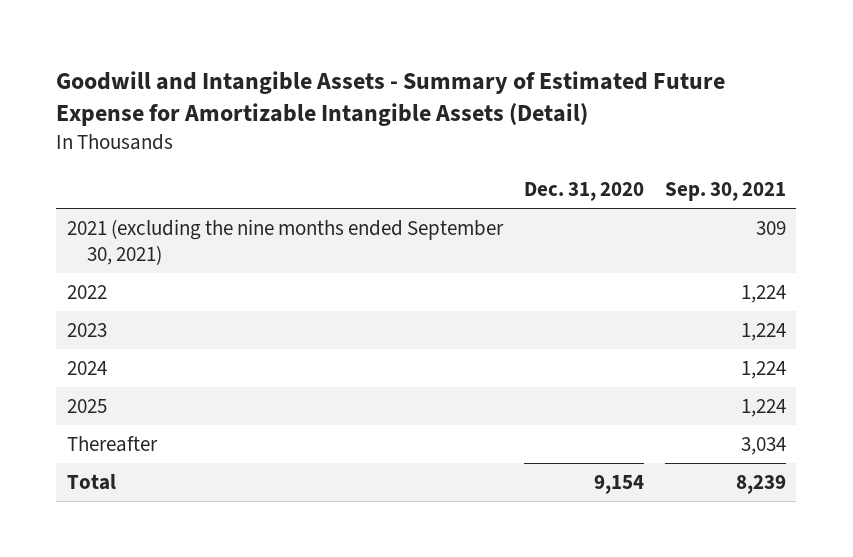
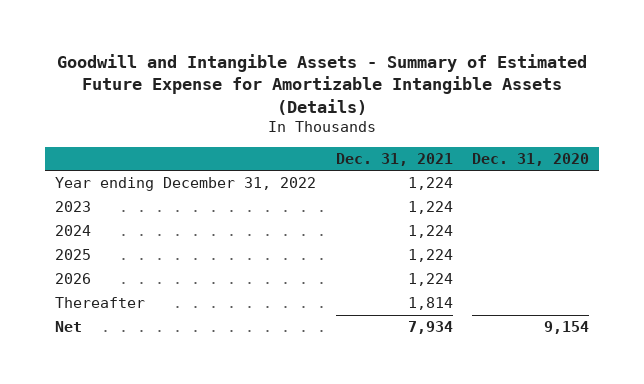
- Goodwill and Intangible Assets - Summary of Estimated Future Expense for Amortizable Intangible Assets (Detail)
+ Goodwill and Intangible Assets - Summary of Estimated Future Expense for Amortizable Intangible Assets (Details)
- | Dec. 31, 2020 | Sep. 30, 2021
+ | Dec. 31, 2021 | Dec. 31, 2020
- 2021 (excluding the nine months ended September 30, 2021) | | 309
- 2022 | | 1,224
+ Year ending December 31, 2022 | 1,224 |
+ 2026 | 1,224 |
- Total | 9,154 | 8,239
+ Net | 7,934 | 9,154

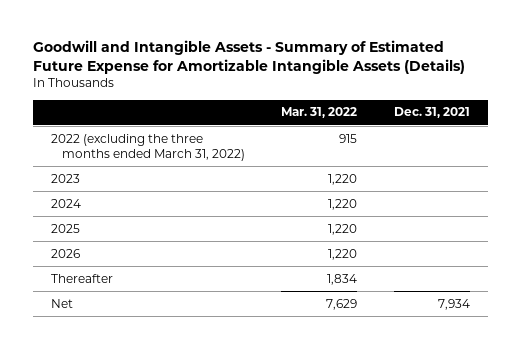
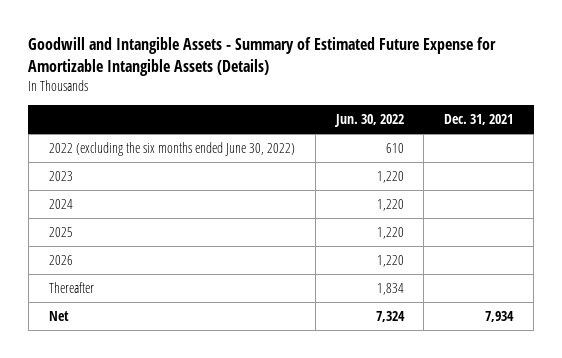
- | Mar. 31, 2022 | Dec. 31, 2021
+ | Jun. 30, 2022 | Dec. 31, 2021
- 2022 (excluding the three months ended March 31, 2022) | 915 |
+ 2022 (excluding the six months ended June 30, 2022) | 610 |

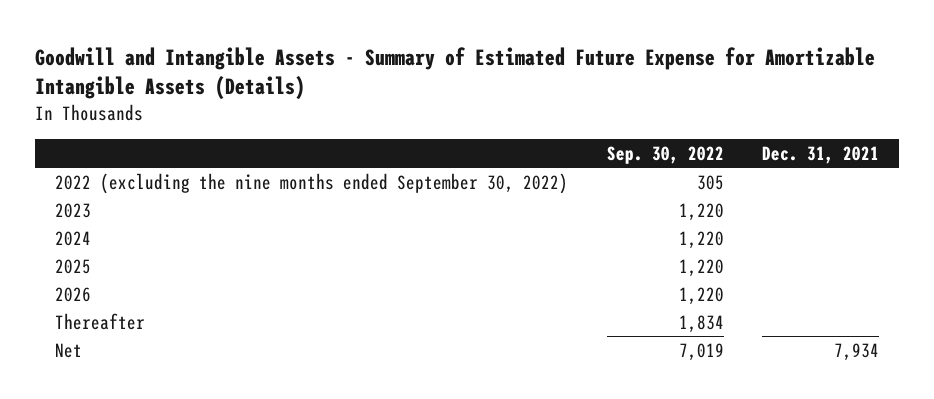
- | Jun. 30, 2022 | Dec. 31, 2021
+ | Sep. 30, 2022 | Dec. 31, 2021
- 2022 (excluding the six months ended June 30, 2022) | 610 |
+ 2022 (excluding the nine months ended September 30, 2022) | 305 |

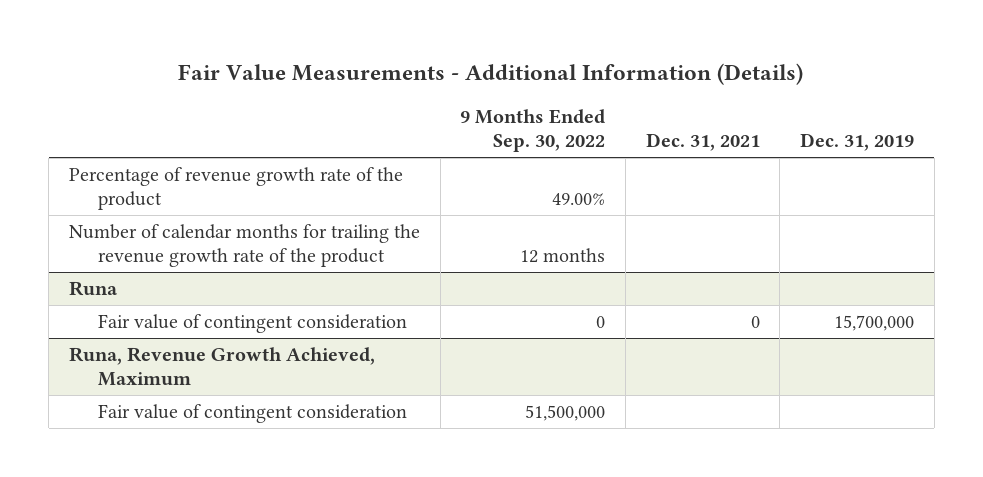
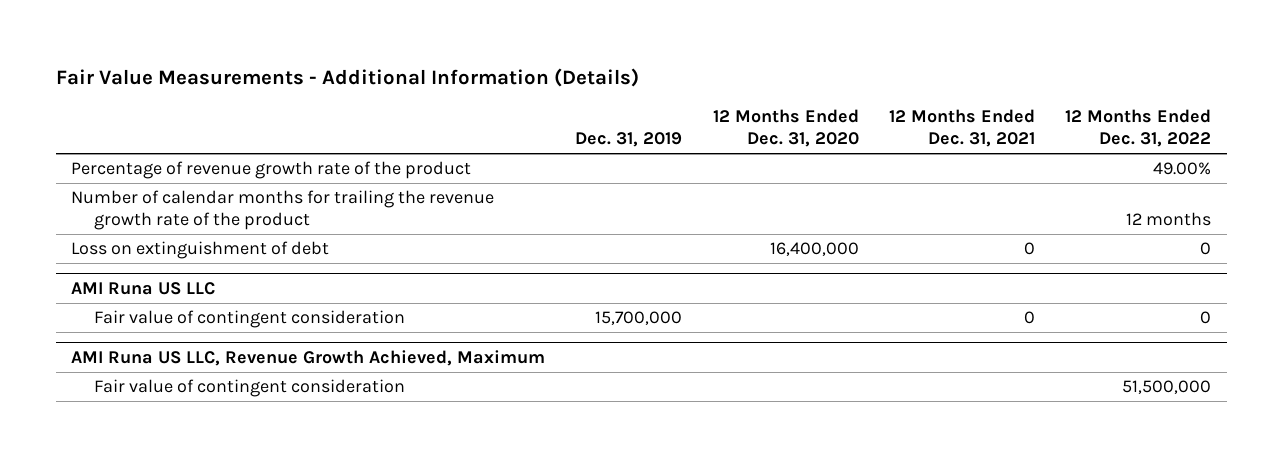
- | 9 Months Ended Sep. 30, 2022 | Dec. 31, 2021 | Dec. 31, 2019
+ | Dec. 31, 2019 | 12 Months Ended Dec. 31, 2020 | 12 Months Ended Dec. 31, 2021 | 12 Months Ended Dec. 31, 2022
- Runa
+ Loss on extinguishment of debt | | 16,400,000 | 0 | 0
+ AMI Runa US LLC
- Runa, Revenue Growth Achieved, Maximum
+ AMI Runa US LLC, Revenue Growth Achieved, Maximum

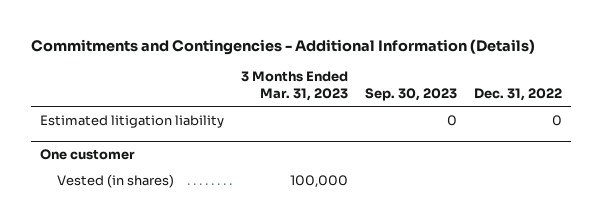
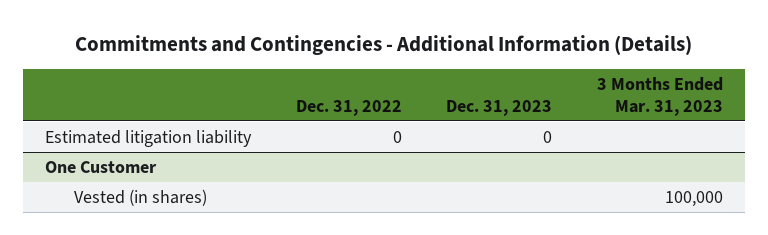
- | 3 Months Ended Mar. 31, 2023 | Sep. 30, 2023 | Dec. 31, 2022
+ | Dec. 31, 2022 | Dec. 31, 2023 | 3 Months Ended Mar. 31, 2023
- One customer
+ One Customer

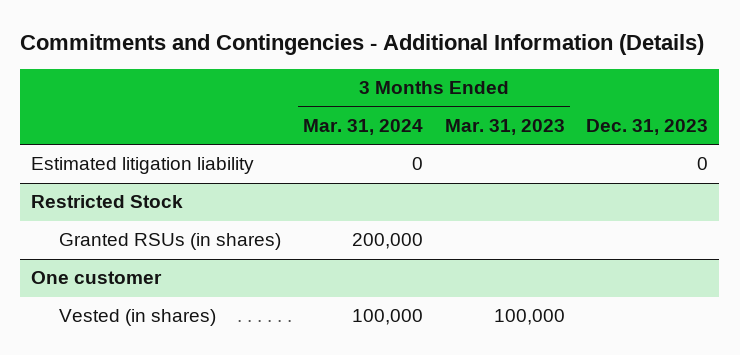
- | Dec. 31, 2022 | Dec. 31, 2023 | 3 Months Ended Mar. 31, 2023
+ | 3 Months Ended Mar. 31, 2024 | 3 Months Ended Mar. 31, 2023 | Dec. 31, 2023
- One Customer
+ Restricted Stock
+ Granted RSUs (in shares) | 200,000 | |
+ One customer

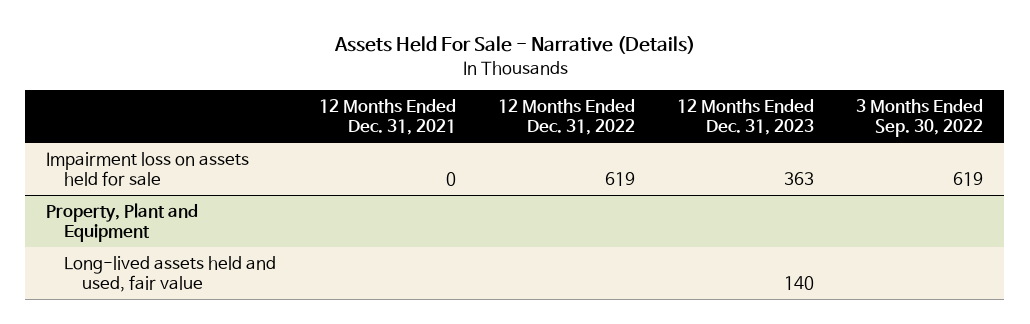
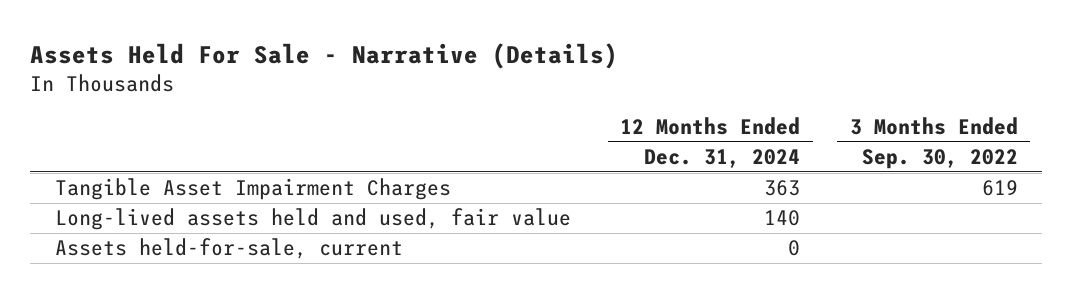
- | 12 Months Ended Dec. 31, 2021 | 12 Months Ended Dec. 31, 2022 | 12 Months Ended Dec. 31, 2023 | 3 Months Ended Sep. 30, 2022
+ | 12 Months Ended Dec. 31, 2024 | 3 Months Ended Sep. 30, 2022
- Impairment loss on assets held for sale | 0 | 619 | 363 | 619
- Property, Plant and Equipment
- Long-lived assets held and used, fair value | | | 140 |
+ Tangible Asset Impairment Charges | 363 | 619
+ Long-lived assets held and used, fair value | 140 |
+ Assets held-for-sale, current | 0 |

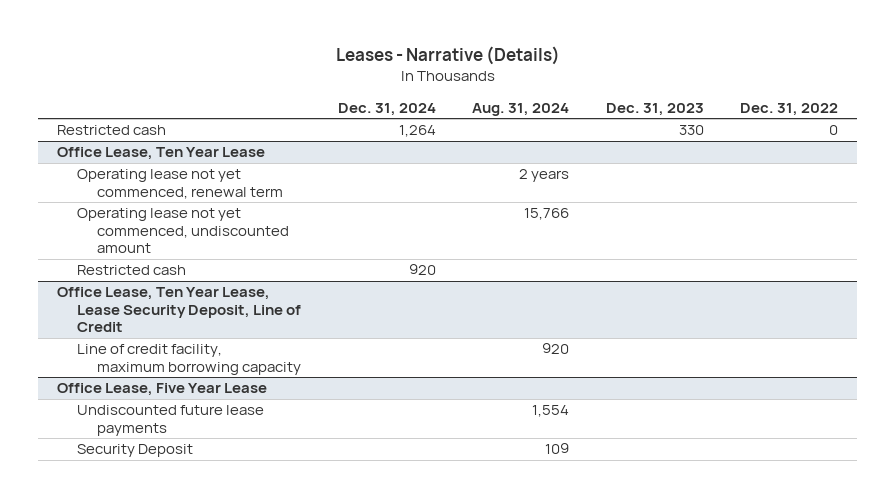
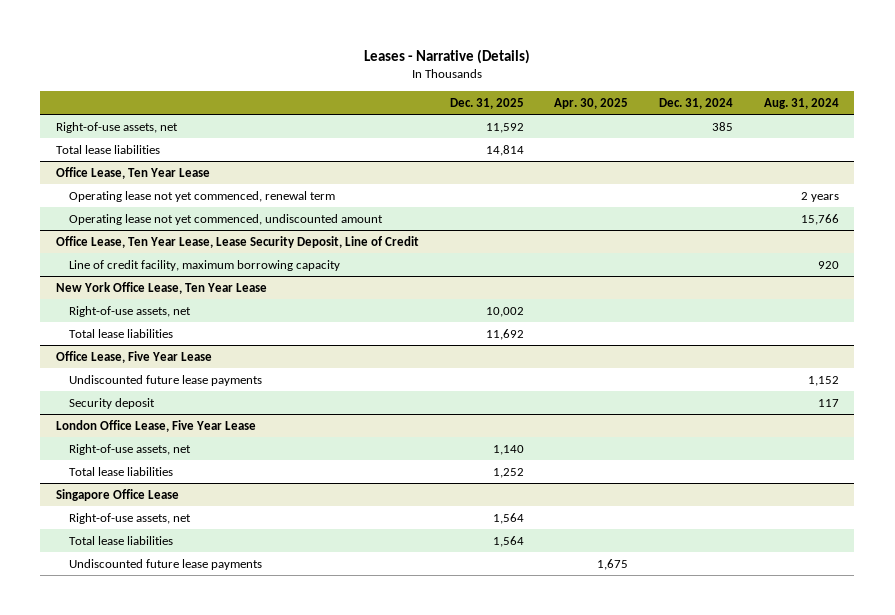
- | Dec. 31, 2024 | Aug. 31, 2024 | Dec. 31, 2023 | Dec. 31, 2022
+ | Dec. 31, 2025 | Apr. 30, 2025 | Dec. 31, 2024 | Aug. 31, 2024
- Restricted cash | 1,264 | | 330 | 0
+ Right-of-use assets, net | 11,592 | | 385 |
+ Total lease liabilities | 14,814 | | |
@ Office Lease, Ten Year Lease
- Restricted cash | 920 | | |
+ New York Office Lease, Ten Year Lease
+ Right-of-use assets, net | 10,002 | | |
+ Total lease liabilities | 11,692 | | |
@ Office Lease, Five Year Lease
- Undiscounted future lease payments | | 1,554 | |
- Security Deposit | | 109 | |
+ Undiscounted future lease payments | | | | 1,152
+ Security deposit | | | | 117
+ London Office Lease, Five Year Lease
+ Right-of-use assets, net | 1,140 | | |
+ Total lease liabilities | 1,252 | | |
+ Singapore Office Lease
+ Right-of-use assets, net | 1,564 | | |
+ Total lease liabilities | 1,564 | | |
+ Undiscounted future lease payments | | 1,675 | |

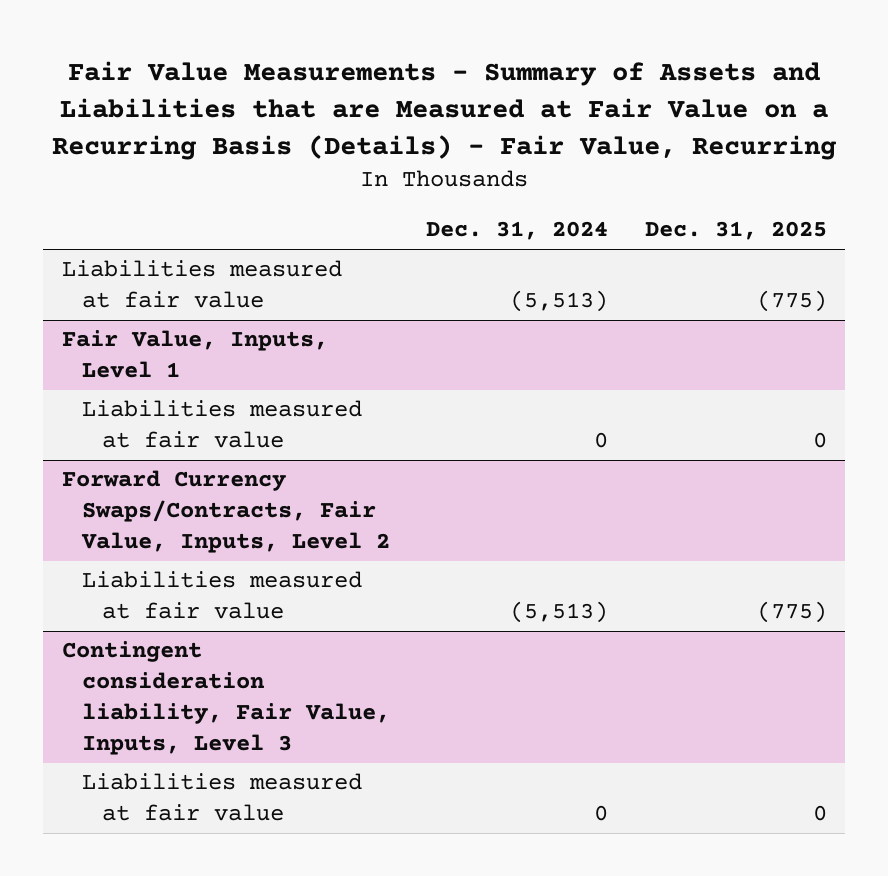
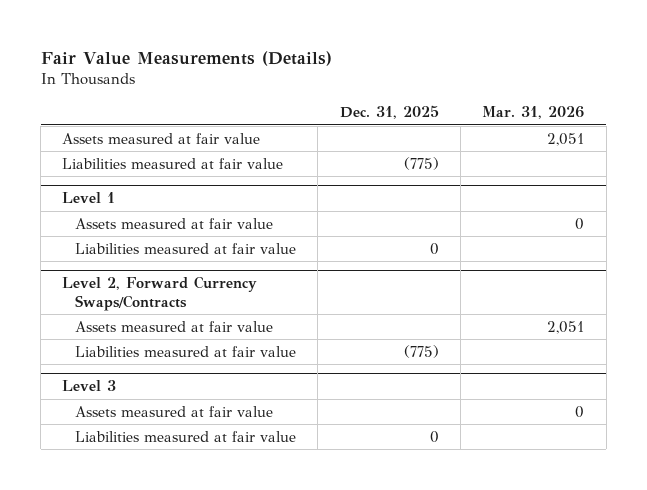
- Fair Value Measurements - Summary of Assets and Liabilities that are Measured at Fair Value on a Recurring Basis (Details) - Fair Value, Recurring
+ Fair Value Measurements (Details)
- | Dec. 31, 2024 | Dec. 31, 2025
+ | Dec. 31, 2025 | Mar. 31, 2026
+ Assets measured at fair value | | 2,051
- Fair Value, Inputs, Level 1
+ Level 1
+ Assets measured at fair value | | 0
- Forward Currency Swaps/Contracts, Fair Value, Inputs, Level 2
+ Level 2, Forward Currency Swaps/Contracts
+ Assets measured at fair value | | 2,051
- Contingent consideration liability, Fair Value, Inputs, Level 3
+ Level 3
+ Assets measured at fair value | | 0

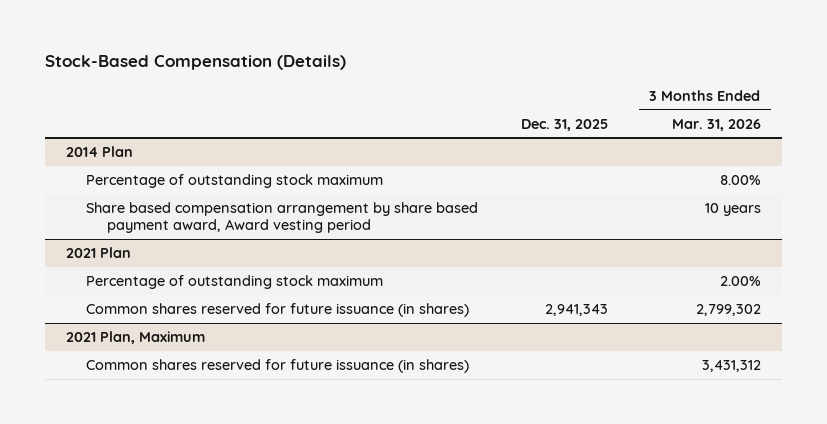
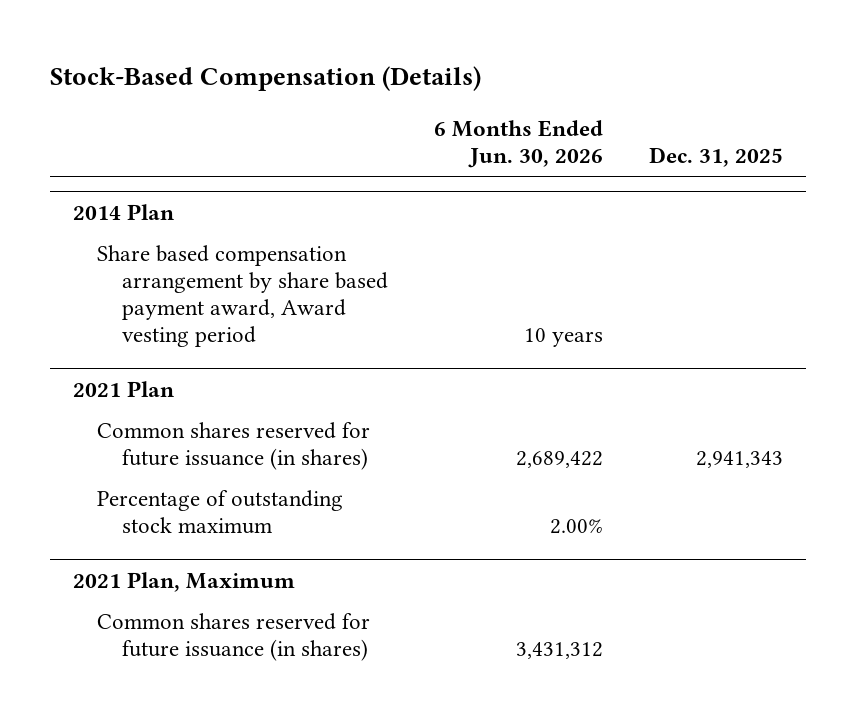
- | Dec. 31, 2025 | 3 Months Ended Mar. 31, 2026
+ | 6 Months Ended Jun. 30, 2026 | Dec. 31, 2025
@ 2014 Plan
- Percentage of outstanding stock maximum | | 8.00%
@ 2021 Plan
moved down: Percentage of outstanding stock maximum | 2.00% |

